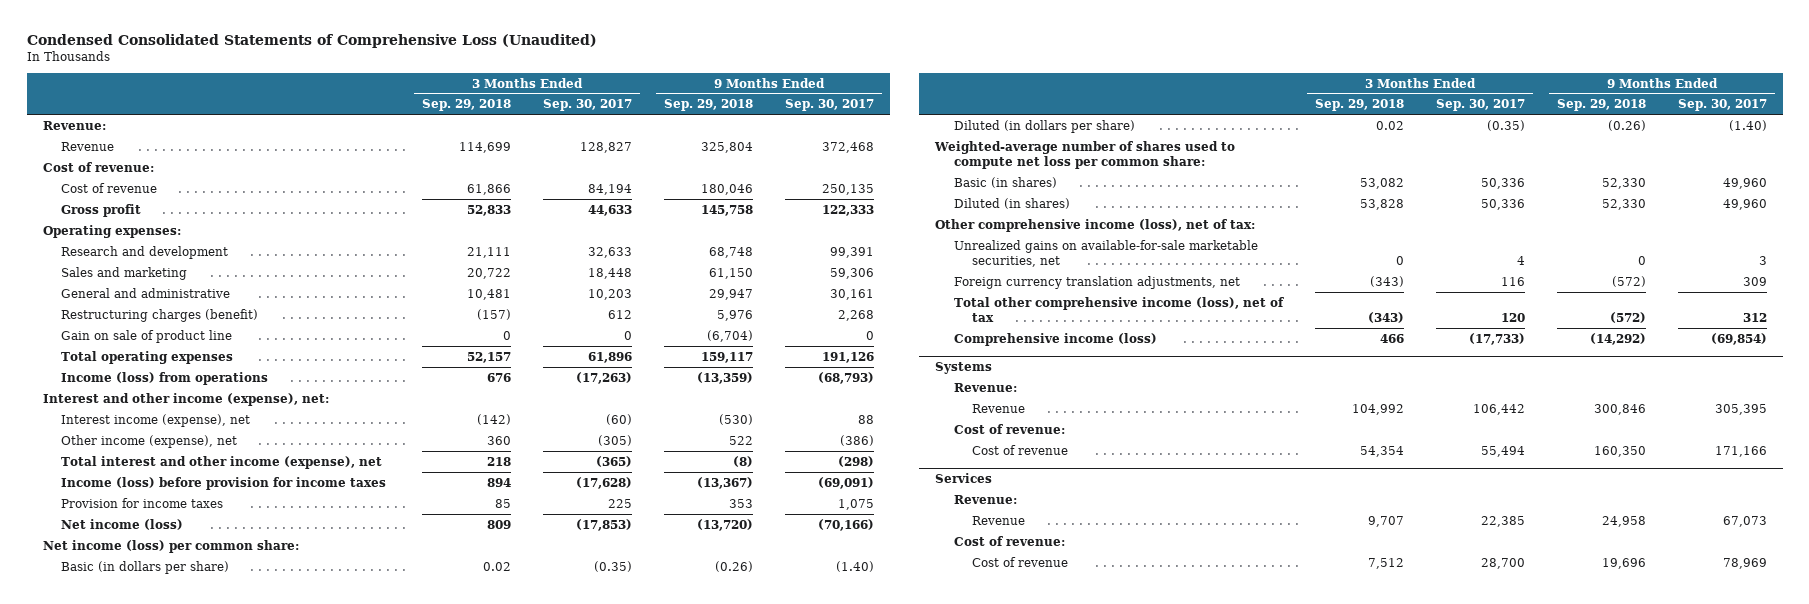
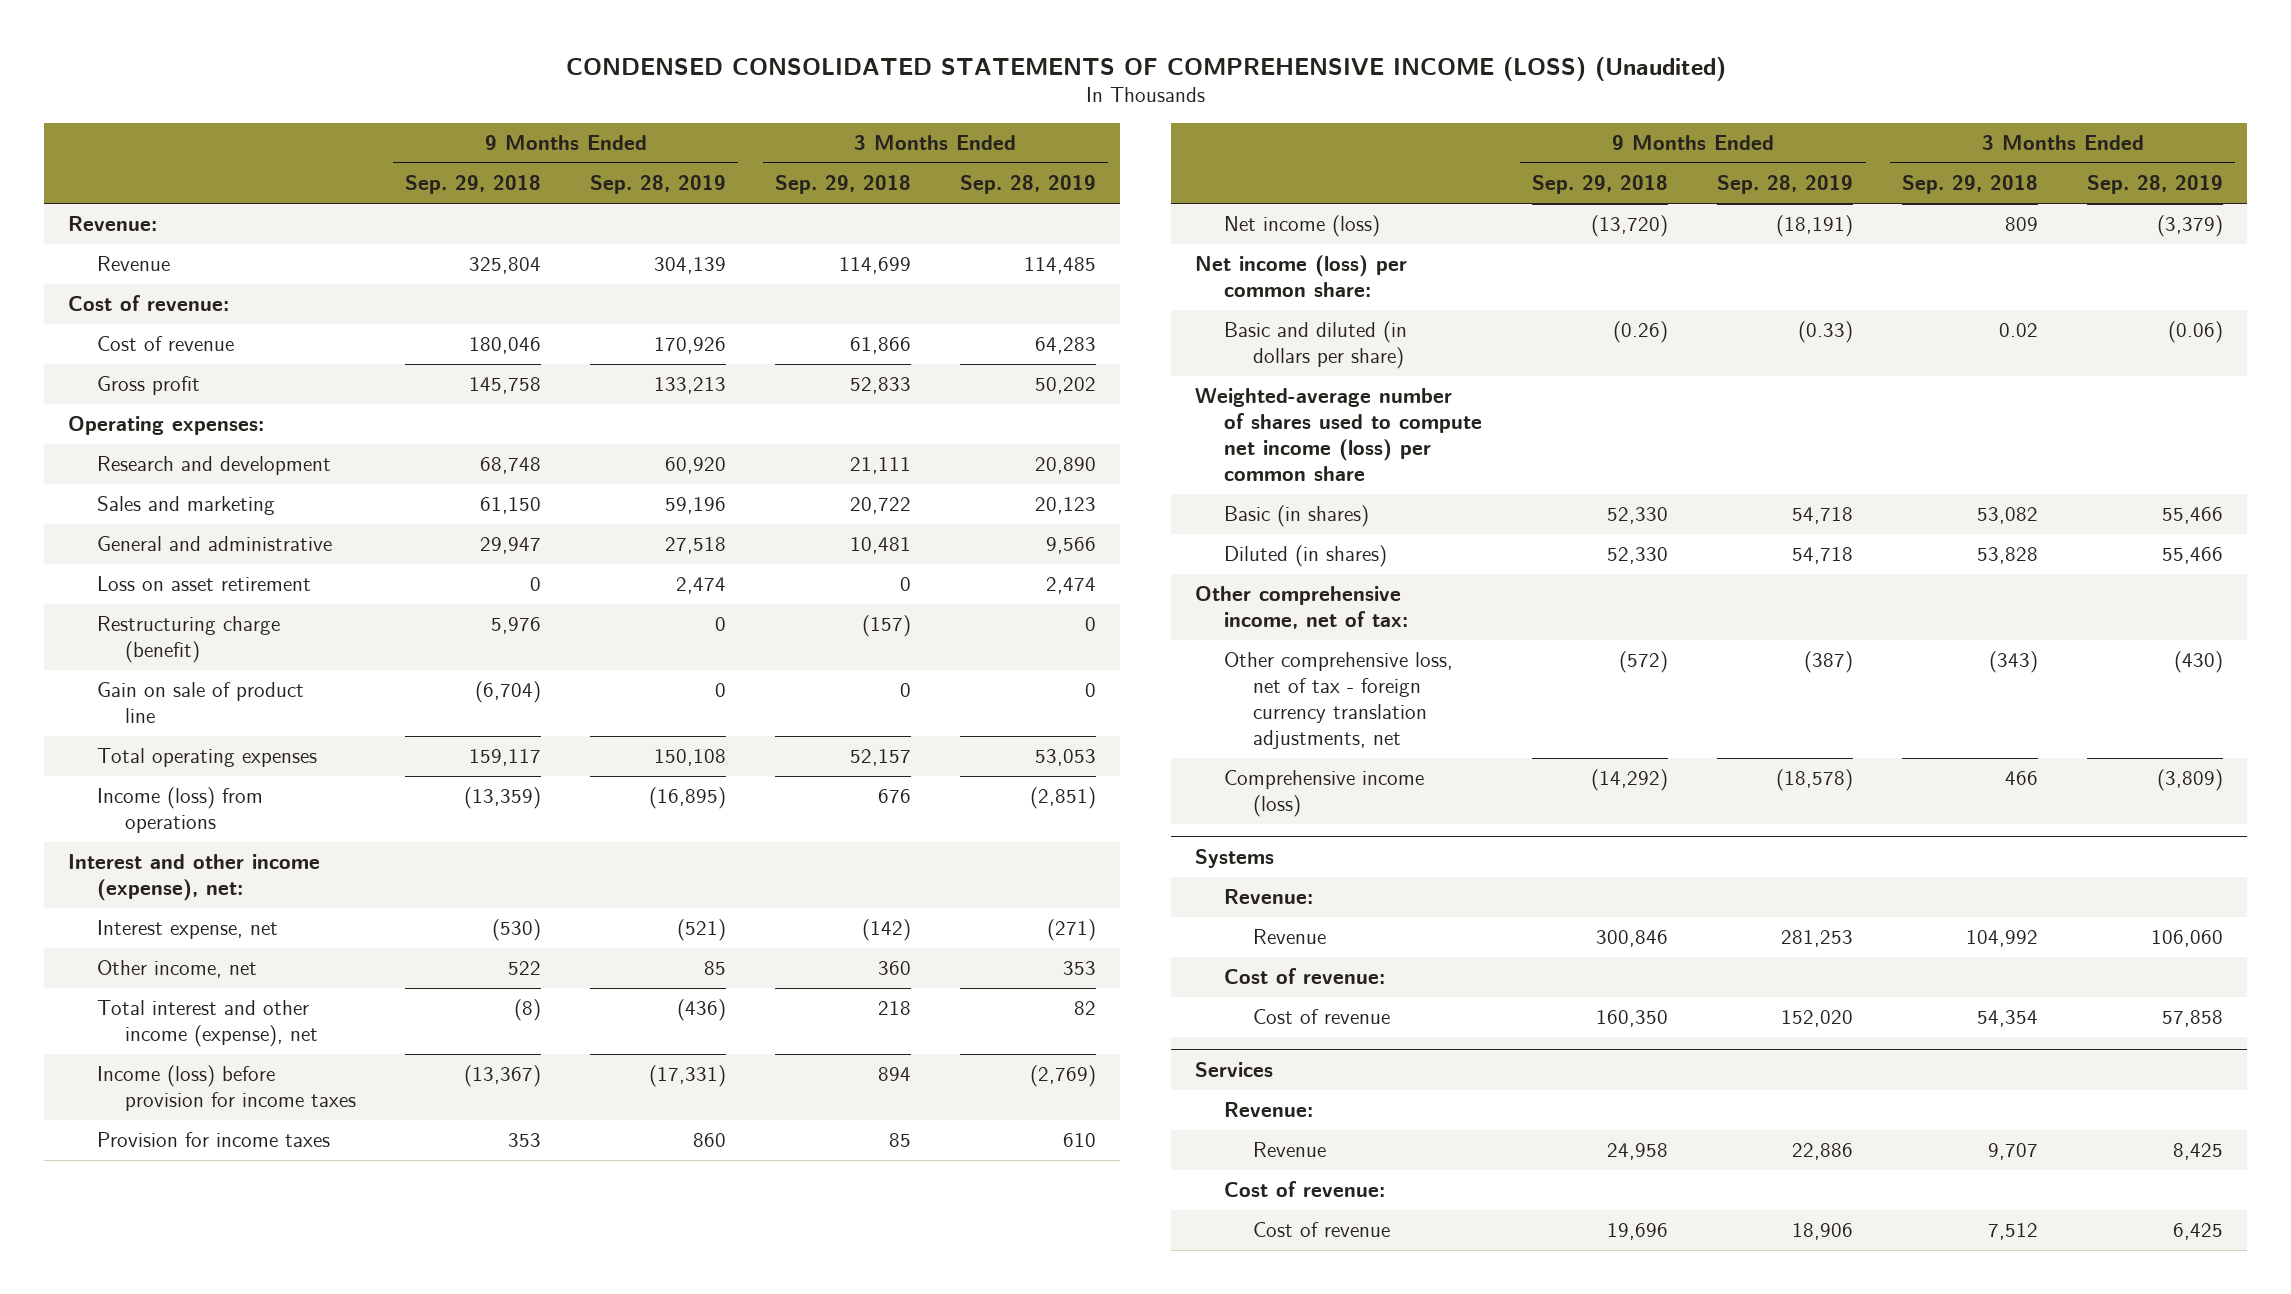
- Condensed Consolidated Statements of Comprehensive Loss (Unaudited)
+ CONDENSED CONSOLIDATED STATEMENTS OF COMPREHENSIVE INCOME (LOSS) (Unaudited)
- | 3 Months Ended Sep. 29, 2018 | 3 Months Ended Sep. 30, 2017 | 9 Months Ended Sep. 29, 2018 | 9 Months Ended Sep. 30, 2017
+ | 9 Months Ended Sep. 29, 2018 | 9 Months Ended Sep. 28, 2019 | 3 Months Ended Sep. 29, 2018 | 3 Months Ended Sep. 28, 2019
- Restructuring charges (benefit) | (157) | 612 | 5,976 | 2,268
+ Loss on asset retirement | 0 | 2,474 | 0 | 2,474
+ Restructuring charge (benefit) | 5,976 | 0 | (157) | 0
- Interest income (expense), net | (142) | (60) | (530) | 88
- Other income (expense), net | 360 | (305) | 522 | (386)
+ Interest expense, net | (530) | (521) | (142) | (271)
+ Other income, net | 522 | 85 | 360 | 353
- Basic (in dollars per share) | 0.02 | (0.35) | (0.26) | (1.40)
- Diluted (in dollars per share) | 0.02 | (0.35) | (0.26) | (1.40)
- Weighted-average number of shares used to compute net loss per common share:
+ Basic and diluted (in dollars per share) | (0.26) | (0.33) | 0.02 | (0.06)
+ Weighted-average number of shares used to compute net income (loss) per common share
- Other comprehensive income (loss), net of tax:
- Unrealized gains on available-for-sale marketable securities, net | 0 | 4 | 0 | 3
- Foreign currency translation adjustments, net | (343) | 116 | (572) | 309
- Total other comprehensive income (loss), net of tax | (343) | 120 | (572) | 312
+ Other comprehensive income, net of tax:
+ Other comprehensive loss, net of tax - foreign currency translation adjustments, net | (572) | (387) | (343) | (430)

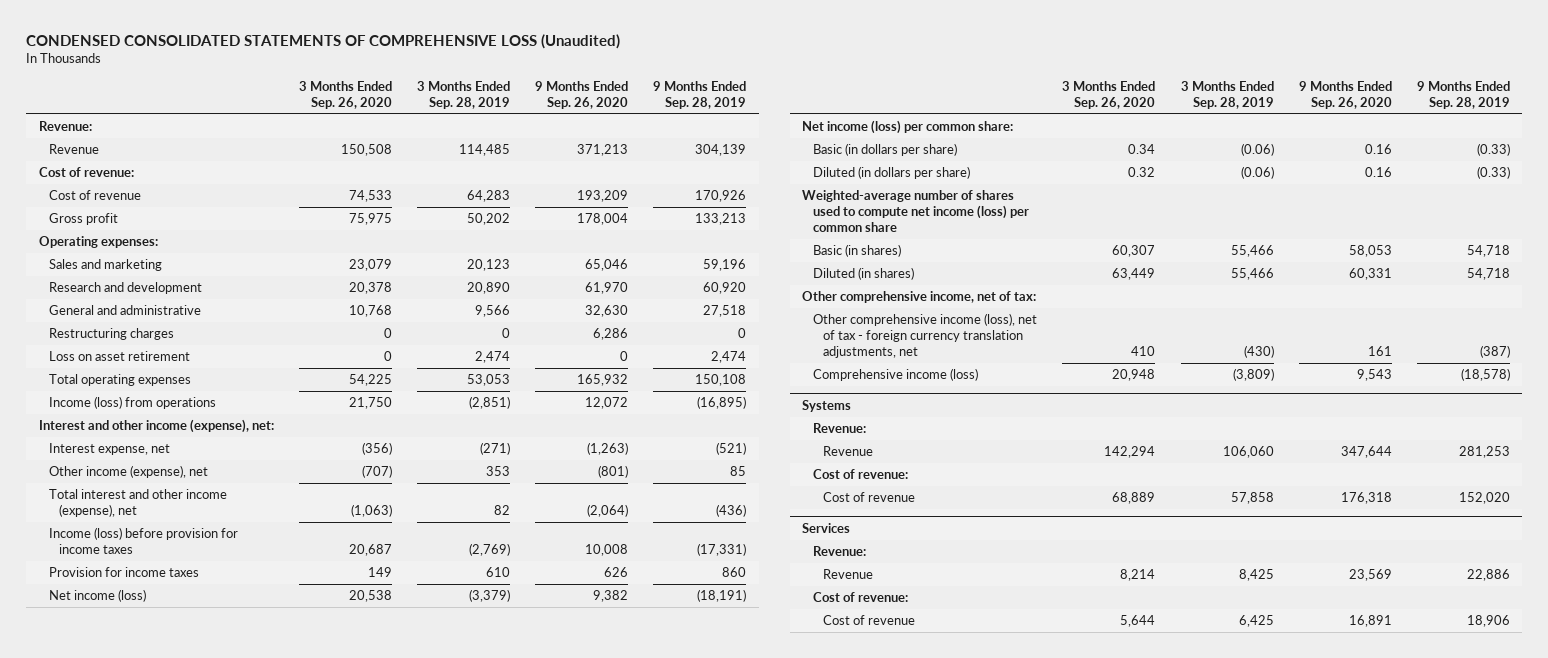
- CONDENSED CONSOLIDATED STATEMENTS OF COMPREHENSIVE INCOME (LOSS) (Unaudited)
+ CONDENSED CONSOLIDATED STATEMENTS OF COMPREHENSIVE LOSS (Unaudited)
- | 9 Months Ended Sep. 29, 2018 | 9 Months Ended Sep. 28, 2019 | 3 Months Ended Sep. 29, 2018 | 3 Months Ended Sep. 28, 2019
+ | 3 Months Ended Sep. 26, 2020 | 3 Months Ended Sep. 28, 2019 | 9 Months Ended Sep. 26, 2020 | 9 Months Ended Sep. 28, 2019
moved down: Research and development | 20,378 | 20,890 | 61,970 | 60,920
+ Restructuring charges | 0 | 0 | 6,286 | 0
- Restructuring charge (benefit) | 5,976 | 0 | (157) | 0
- Gain on sale of product line | (6,704) | 0 | 0 | 0
- Other income, net | 522 | 85 | 360 | 353
+ Other income (expense), net | (707) | 353 | (801) | 85
- Basic and diluted (in dollars per share) | (0.26) | (0.33) | 0.02 | (0.06)
+ Basic (in dollars per share) | 0.34 | (0.06) | 0.16 | (0.33)
+ Diluted (in dollars per share) | 0.32 | (0.06) | 0.16 | (0.33)
- Other comprehensive loss, net of tax - foreign currency translation adjustments, net | (572) | (387) | (343) | (430)
+ Other comprehensive income (loss), net of tax - foreign currency translation adjustments, net | 410 | (430) | 161 | (387)

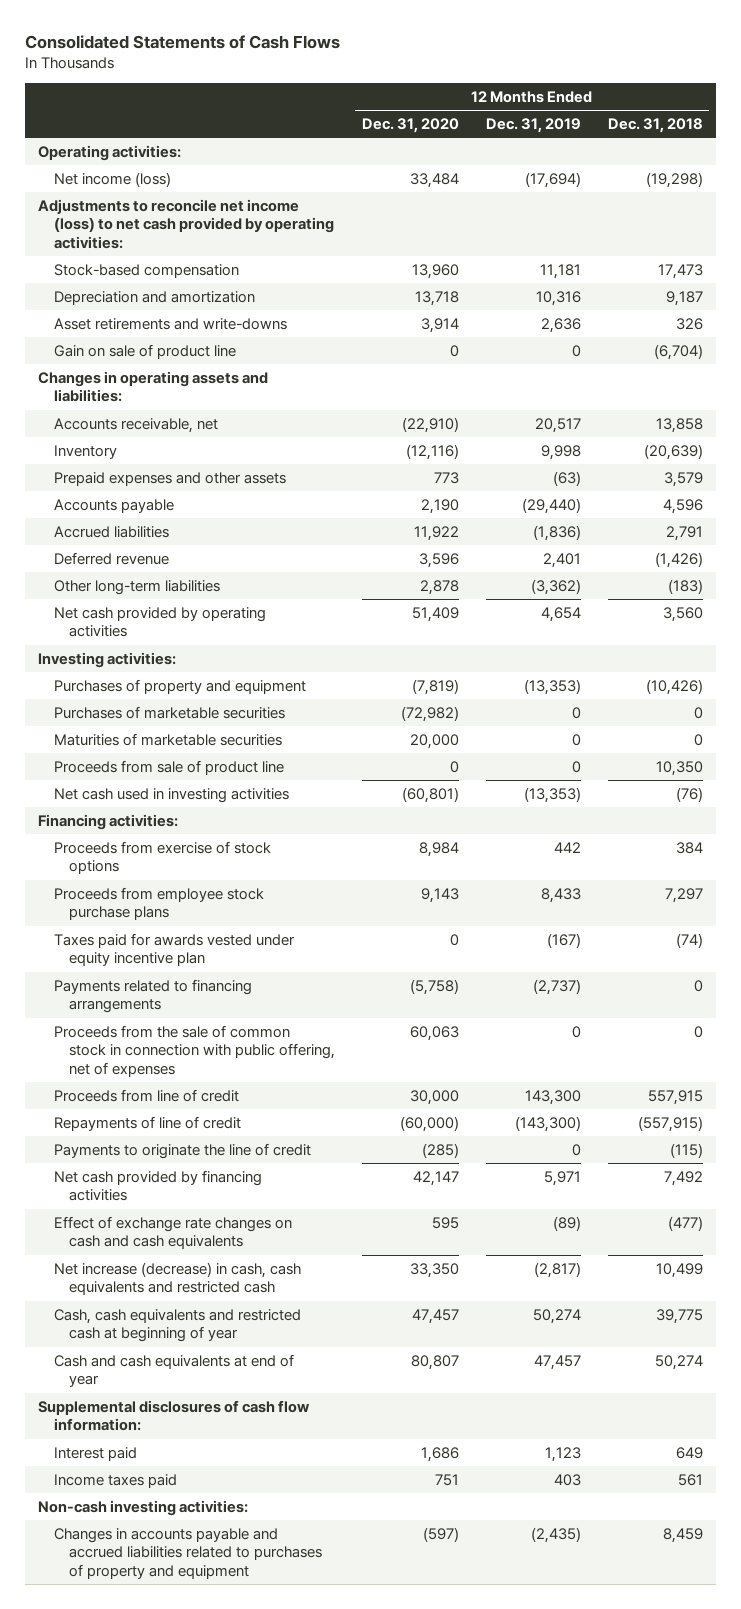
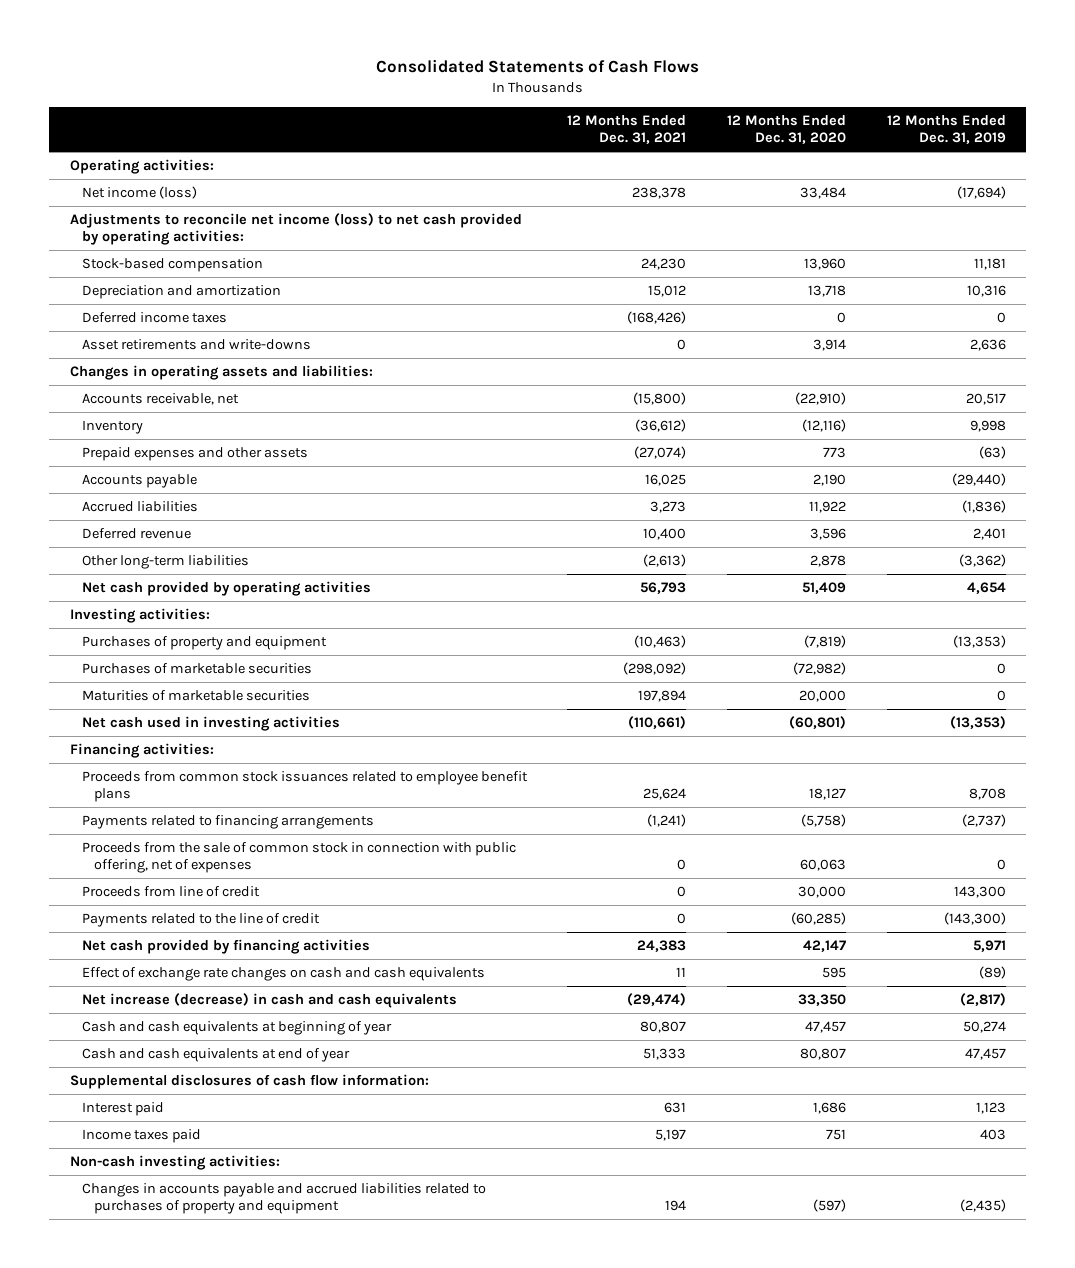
- | 12 Months Ended Dec. 31, 2020 | 12 Months Ended Dec. 31, 2019 | 12 Months Ended Dec. 31, 2018
+ | 12 Months Ended Dec. 31, 2021 | 12 Months Ended Dec. 31, 2020 | 12 Months Ended Dec. 31, 2019
+ Deferred income taxes | (168,426) | 0 | 0
- Gain on sale of product line | 0 | 0 | (6,704)
- Proceeds from sale of product line | 0 | 0 | 10,350
- Proceeds from exercise of stock options | 8,984 | 442 | 384
- Proceeds from employee stock purchase plans | 9,143 | 8,433 | 7,297
- Taxes paid for awards vested under equity incentive plan | 0 | (167) | (74)
+ Proceeds from common stock issuances related to employee benefit plans | 25,624 | 18,127 | 8,708
- Repayments of line of credit | (60,000) | (143,300) | (557,915)
- Payments to originate the line of credit | (285) | 0 | (115)
+ Payments related to the line of credit | 0 | (60,285) | (143,300)
- Net increase (decrease) in cash, cash equivalents and restricted cash | 33,350 | (2,817) | 10,499
- Cash, cash equivalents and restricted cash at beginning of year | 47,457 | 50,274 | 39,775
+ Net increase (decrease) in cash and cash equivalents | (29,474) | 33,350 | (2,817)
+ Cash and cash equivalents at beginning of year | 80,807 | 47,457 | 50,274

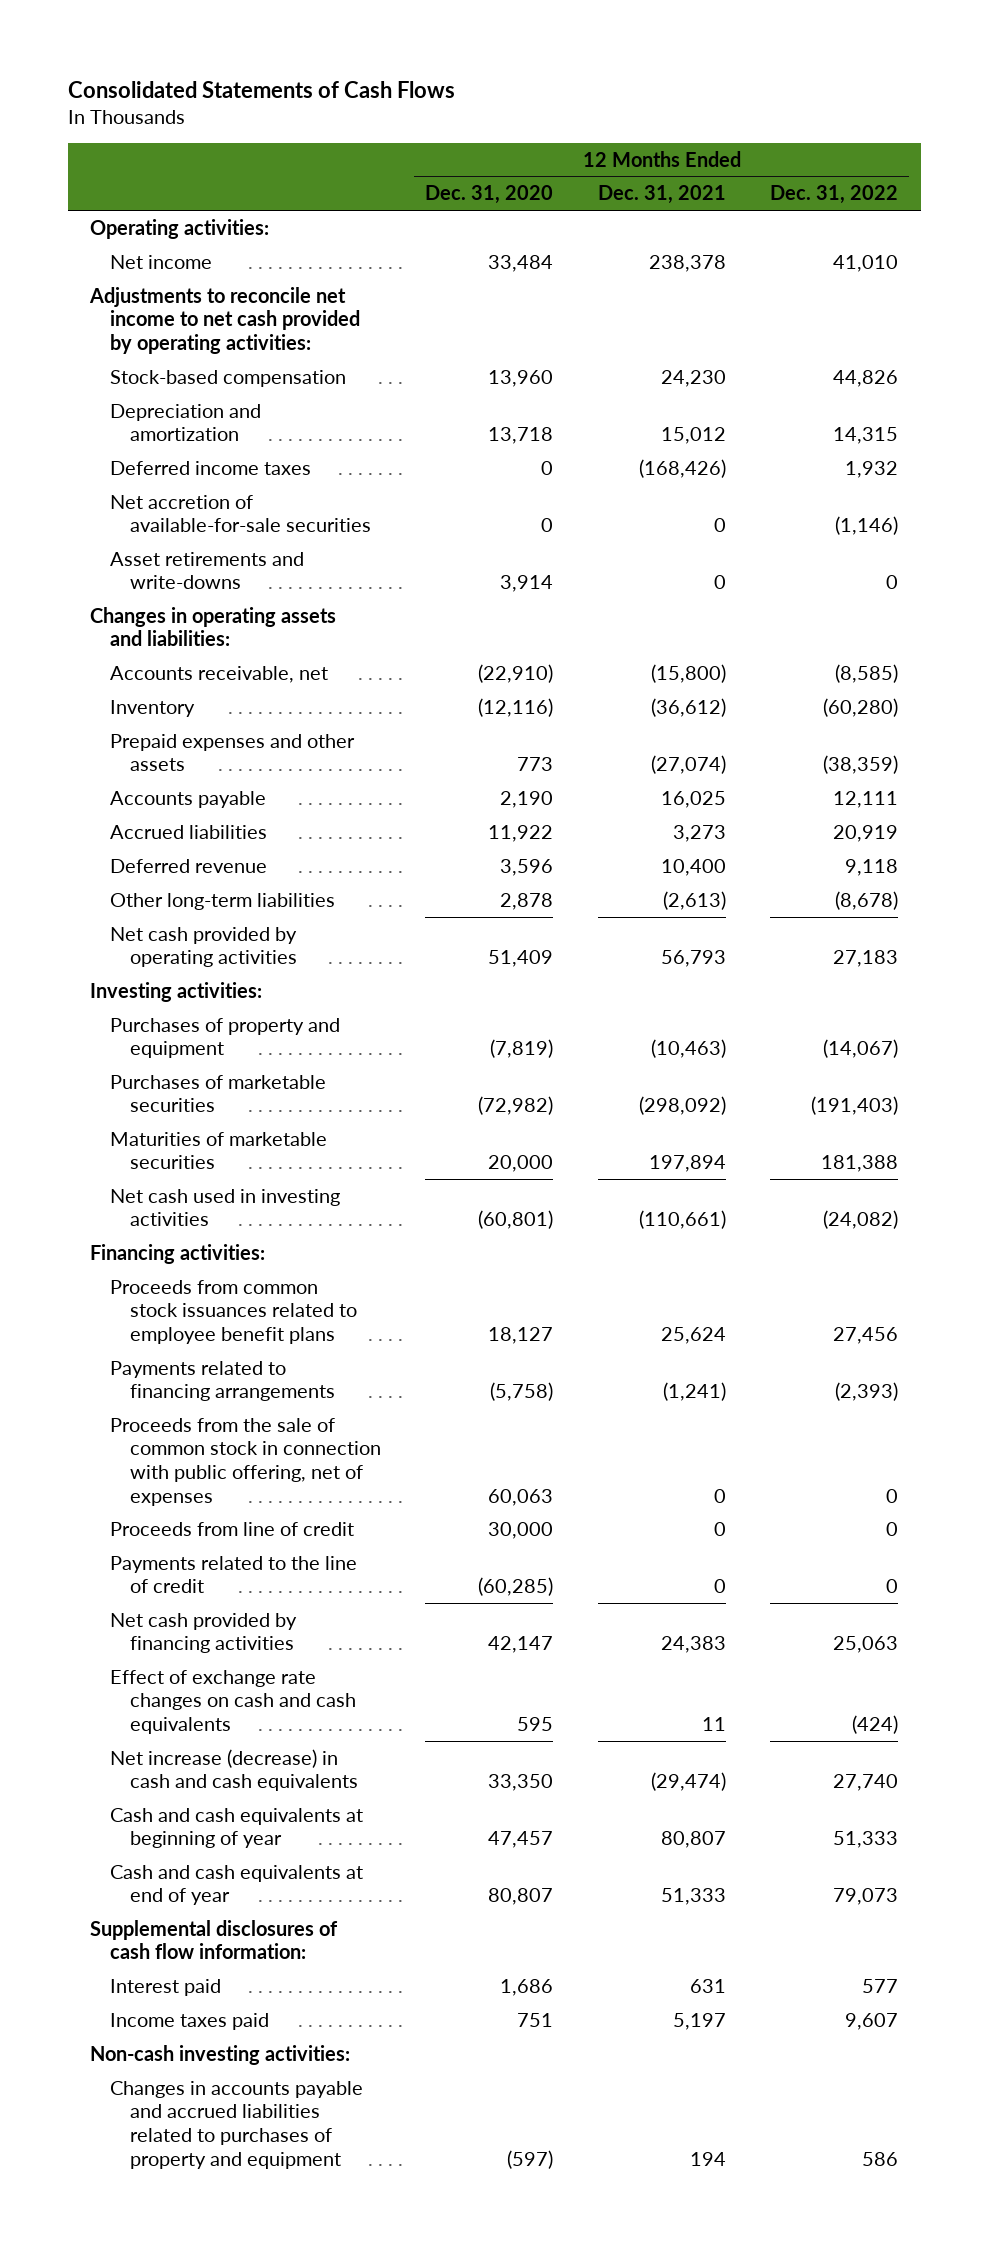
- | 12 Months Ended Dec. 31, 2021 | 12 Months Ended Dec. 31, 2020 | 12 Months Ended Dec. 31, 2019
+ | 12 Months Ended Dec. 31, 2020 | 12 Months Ended Dec. 31, 2021 | 12 Months Ended Dec. 31, 2022
- Net income (loss) | 238,378 | 33,484 | (17,694)
- Adjustments to reconcile net income (loss) to net cash provided by operating activities:
+ Net income | 33,484 | 238,378 | 41,010
+ Adjustments to reconcile net income to net cash provided by operating activities:
+ Net accretion of available-for-sale securities | 0 | 0 | (1,146)

